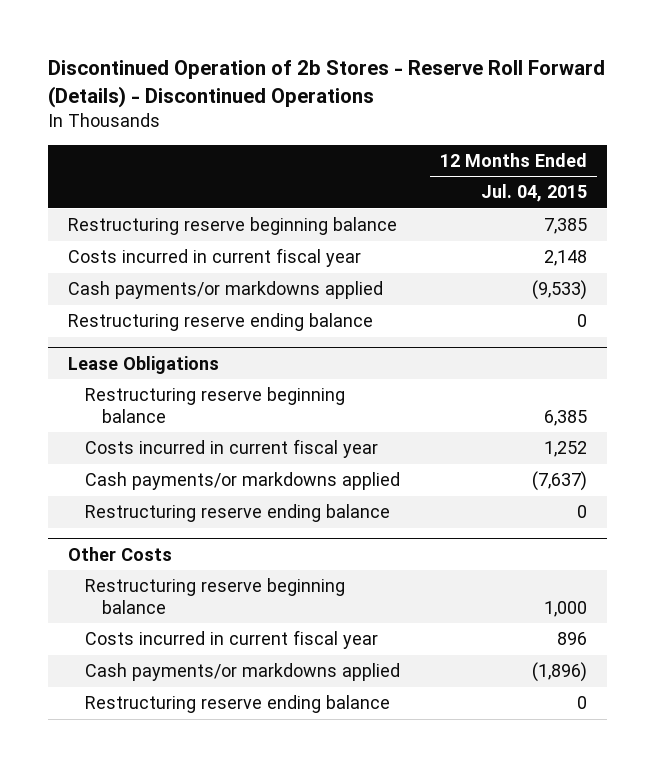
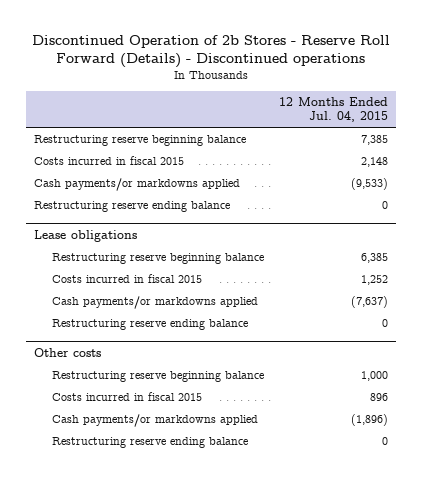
- Discontinued Operation of 2b Stores - Reserve Roll Forward (Details) - Discontinued Operations
+ Discontinued Operation of 2b Stores - Reserve Roll Forward (Details) - Discontinued operations
- Costs incurred in current fiscal year | 2,148
+ Costs incurred in fiscal 2015 | 2,148
- Lease Obligations
+ Lease obligations
- Costs incurred in current fiscal year | 1,252
+ Costs incurred in fiscal 2015 | 1,252
- Other Costs
+ Other costs
- Costs incurred in current fiscal year | 896
+ Costs incurred in fiscal 2015 | 896

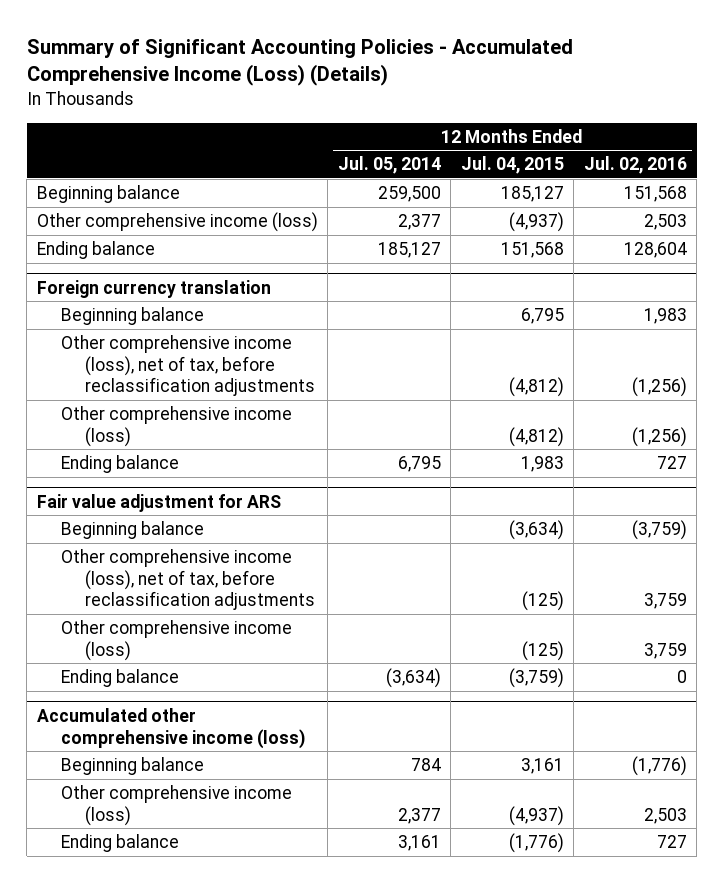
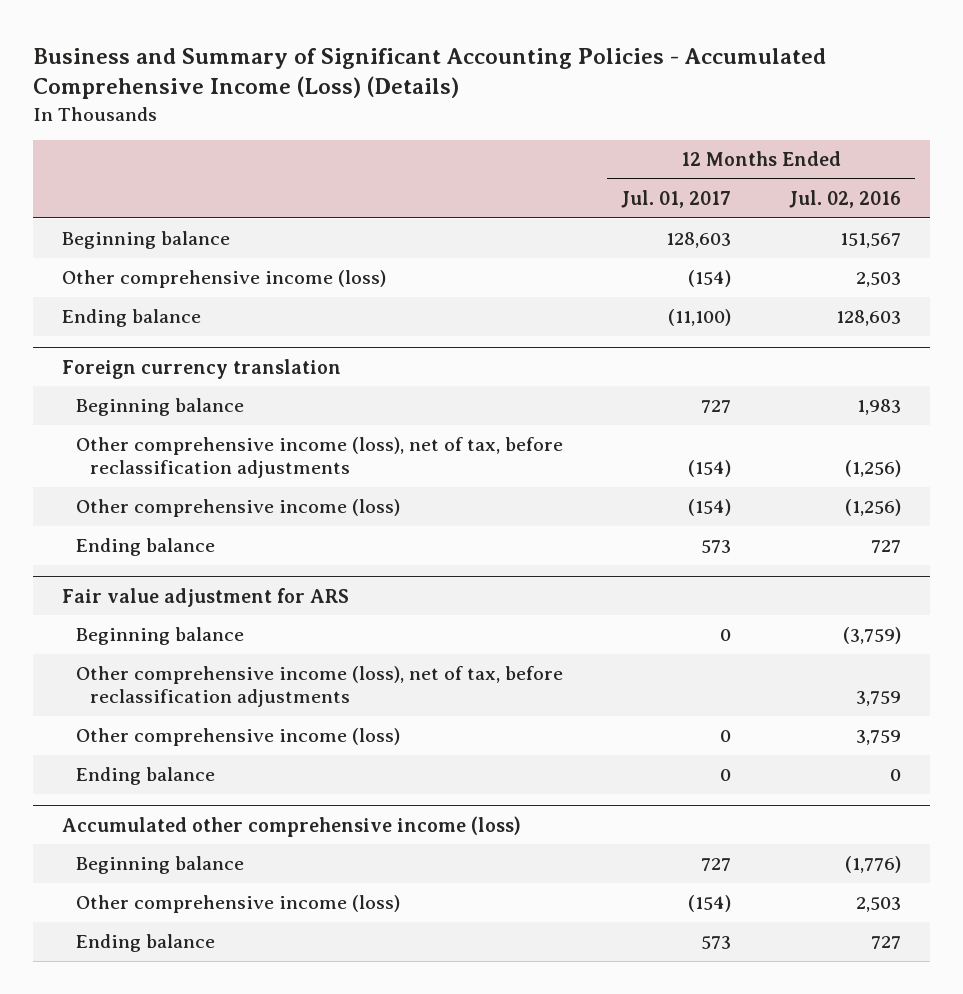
- Summary of Significant Accounting Policies - Accumulated Comprehensive Income (Loss) (Details)
+ Business and Summary of Significant Accounting Policies - Accumulated Comprehensive Income (Loss) (Details)
- | 12 Months Ended Jul. 05, 2014 | 12 Months Ended Jul. 04, 2015 | 12 Months Ended Jul. 02, 2016
+ | 12 Months Ended Jul. 01, 2017 | 12 Months Ended Jul. 02, 2016
- Beginning balance | 259,500 | 185,127 | 151,568
+ Beginning balance | 128,603 | 151,567
- Ending balance | 185,127 | 151,568 | 128,604
+ Ending balance | (11,100) | 128,603

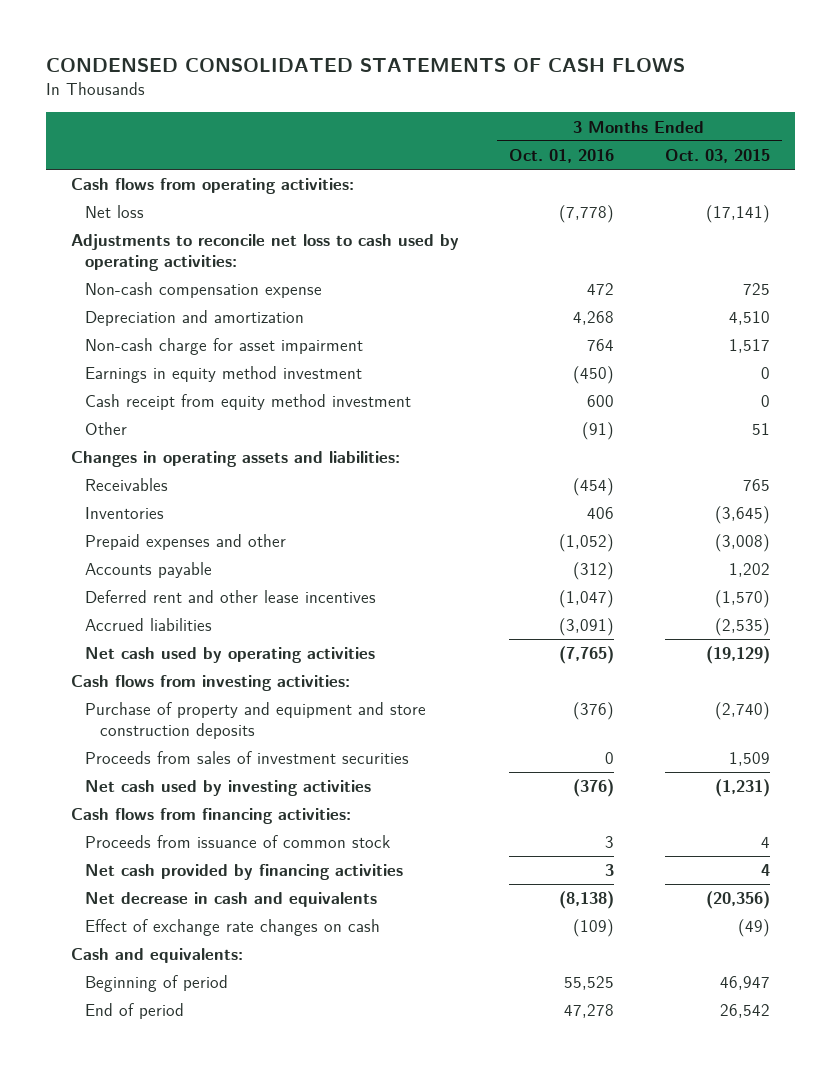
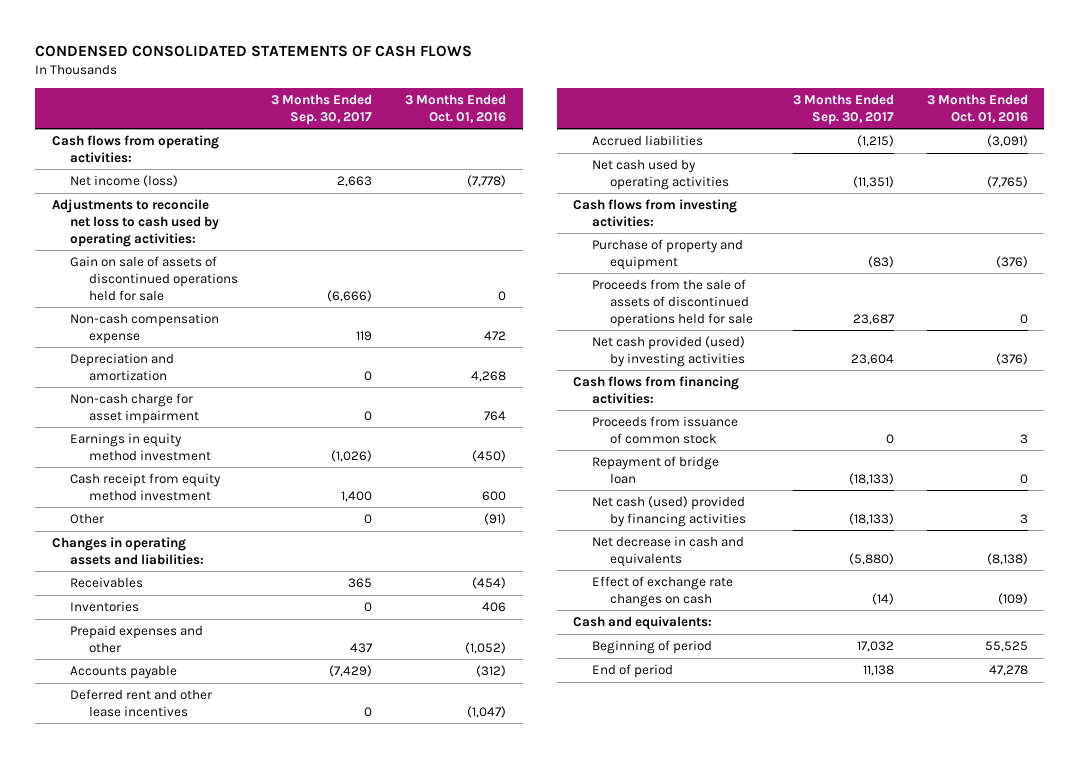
- | 3 Months Ended Oct. 01, 2016 | 3 Months Ended Oct. 03, 2015
+ | 3 Months Ended Sep. 30, 2017 | 3 Months Ended Oct. 01, 2016
- Net loss | (7,778) | (17,141)
+ Net income (loss) | 2,663 | (7,778)
+ Gain on sale of assets of discontinued operations held for sale | (6,666) | 0
- Purchase of property and equipment and store construction deposits | (376) | (2,740)
- Proceeds from sales of investment securities | 0 | 1,509
- Net cash used by investing activities | (376) | (1,231)
+ Purchase of property and equipment | (83) | (376)
+ Proceeds from the sale of assets of discontinued operations held for sale | 23,687 | 0
+ Net cash provided (used) by investing activities | 23,604 | (376)
- Net cash provided by financing activities | 3 | 4
+ Repayment of bridge loan | (18,133) | 0
+ Net cash (used) provided by financing activities | (18,133) | 3

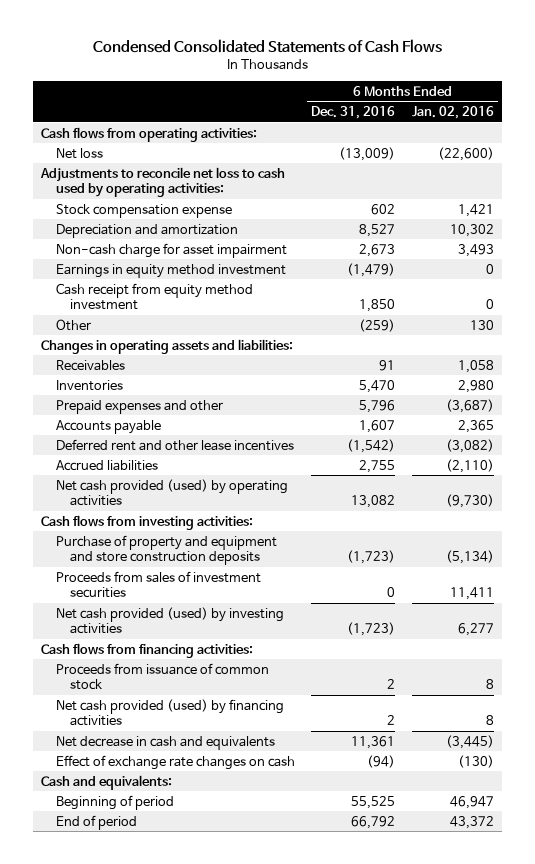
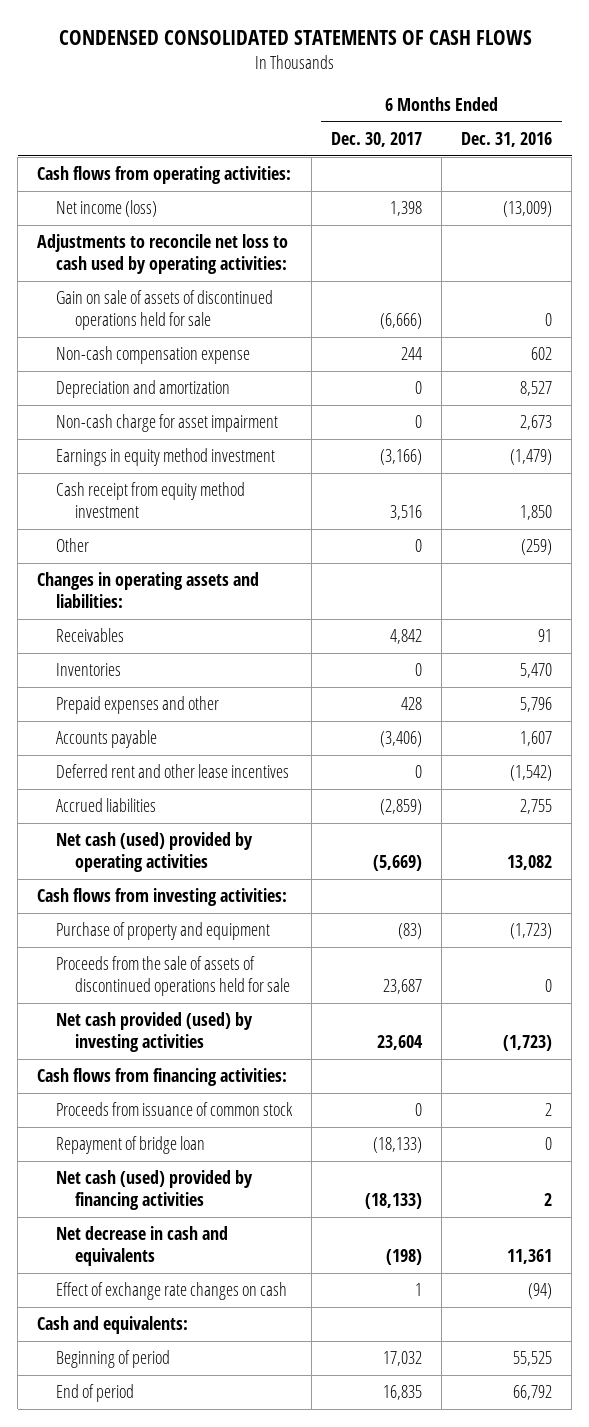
- Condensed Consolidated Statements of Cash Flows
+ CONDENSED CONSOLIDATED STATEMENTS OF CASH FLOWS
- | 6 Months Ended Dec. 31, 2016 | 6 Months Ended Jan. 02, 2016
+ | 6 Months Ended Dec. 30, 2017 | 6 Months Ended Dec. 31, 2016
- Net loss | (13,009) | (22,600)
+ Net income (loss) | 1,398 | (13,009)
- Stock compensation expense | 602 | 1,421
+ Gain on sale of assets of discontinued operations held for sale | (6,666) | 0
+ Non-cash compensation expense | 244 | 602
- Net cash provided (used) by operating activities | 13,082 | (9,730)
+ Net cash (used) provided by operating activities | (5,669) | 13,082
- Purchase of property and equipment and store construction deposits | (1,723) | (5,134)
- Proceeds from sales of investment securities | 0 | 11,411
+ Purchase of property and equipment | (83) | (1,723)
+ Proceeds from the sale of assets of discontinued operations held for sale | 23,687 | 0
- Net cash provided (used) by financing activities | 2 | 8
+ Repayment of bridge loan | (18,133) | 0
+ Net cash (used) provided by financing activities | (18,133) | 2

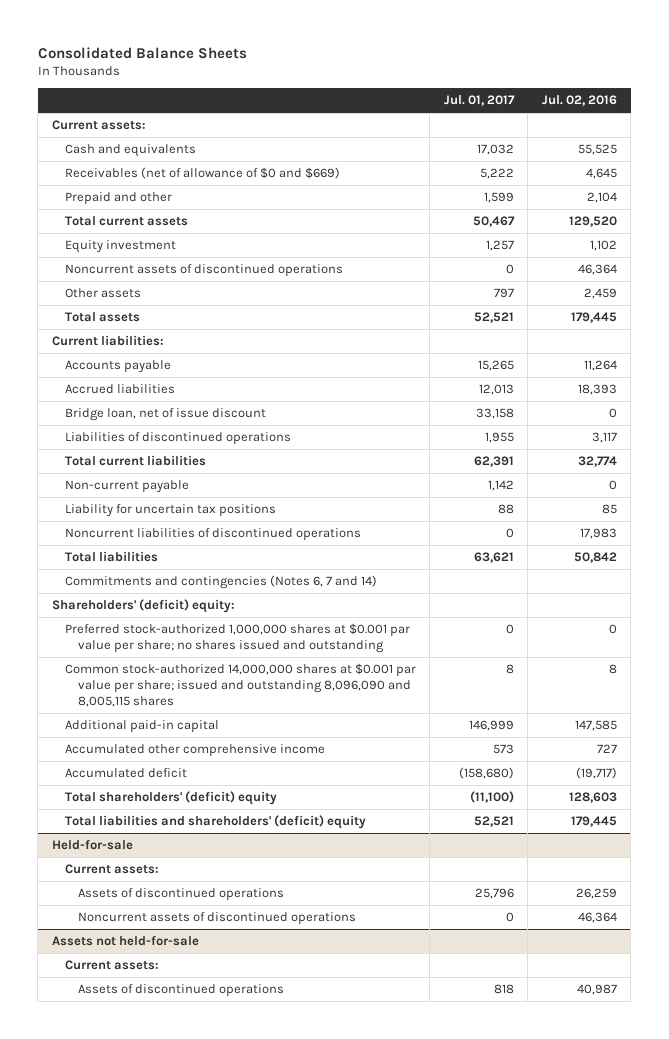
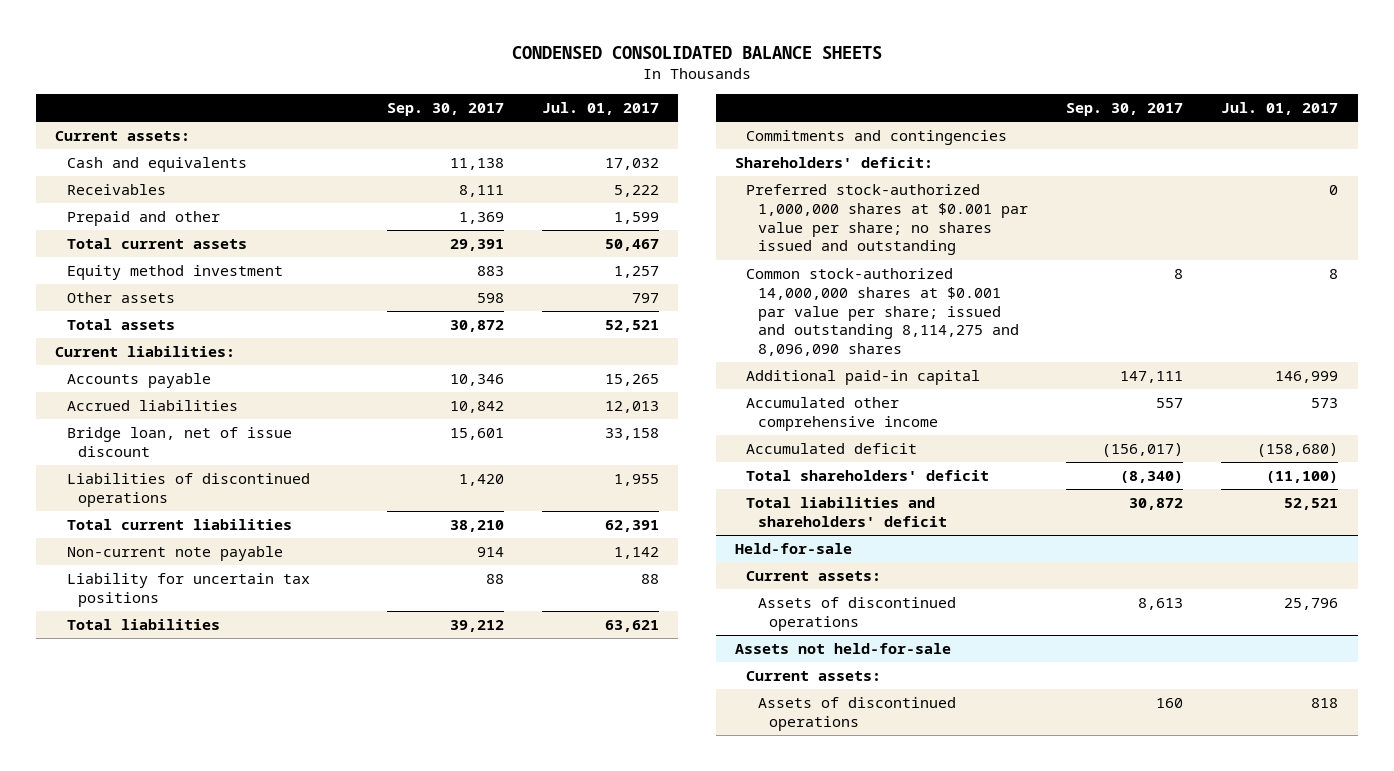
- Consolidated Balance Sheets
+ CONDENSED CONSOLIDATED BALANCE SHEETS
- | Jul. 01, 2017 | Jul. 02, 2016
+ | Sep. 30, 2017 | Jul. 01, 2017
- Receivables (net of allowance of $0 and $669) | 5,222 | 4,645
+ Receivables | 8,111 | 5,222
- Equity investment | 1,257 | 1,102
- Noncurrent assets of discontinued operations | 0 | 46,364
+ Equity method investment | 883 | 1,257
- Non-current payable | 1,142 | 0
+ Non-current note payable | 914 | 1,142
- Noncurrent liabilities of discontinued operations | 0 | 17,983
- Commitments and contingencies (Notes 6, 7 and 14)
- Shareholders' (deficit) equity:
+ Commitments and contingencies
+ Shareholders' deficit:
- Common stock-authorized 14,000,000 shares at $0.001 par value per share; issued and outstanding 8,096,090 and 8,005,115 shares | 8 | 8
+ Common stock-authorized 14,000,000 shares at $0.001 par value per share; issued and outstanding 8,114,275 and 8,096,090 shares | 8 | 8
- Total shareholders' (deficit) equity | (11,100) | 128,603
- Total liabilities and shareholders' (deficit) equity | 52,521 | 179,445
+ Total shareholders' deficit | (8,340) | (11,100)
+ Total liabilities and shareholders' deficit | 30,872 | 52,521
@ Held-for-sale
- Noncurrent assets of discontinued operations | 0 | 46,364

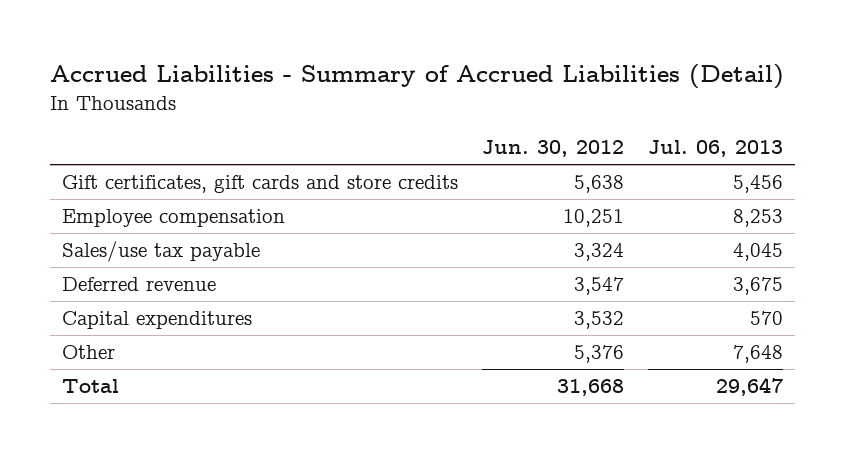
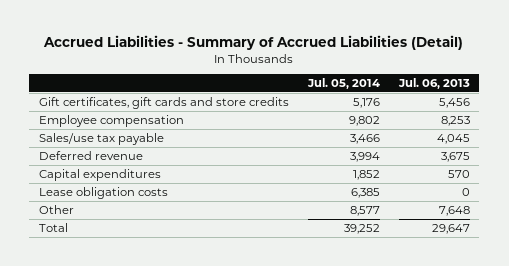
- | Jun. 30, 2012 | Jul. 06, 2013
+ | Jul. 05, 2014 | Jul. 06, 2013
+ Lease obligation costs | 6,385 | 0

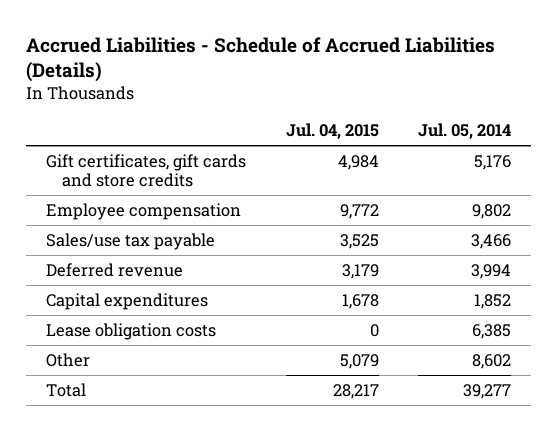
- Accrued Liabilities - Summary of Accrued Liabilities (Detail)
+ Accrued Liabilities - Schedule of Accrued Liabilities (Details)
- | Jul. 05, 2014 | Jul. 06, 2013
+ | Jul. 04, 2015 | Jul. 05, 2014
- Other | 8,577 | 7,648
- Total | 39,252 | 29,647
+ Other | 5,079 | 8,602
+ Total | 28,217 | 39,277

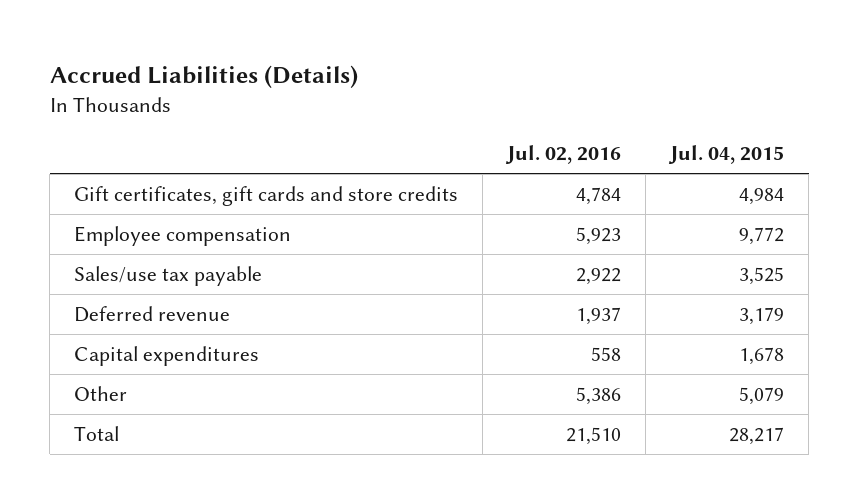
- Accrued Liabilities - Schedule of Accrued Liabilities (Details)
+ Accrued Liabilities (Details)
- | Jul. 04, 2015 | Jul. 05, 2014
+ | Jul. 02, 2016 | Jul. 04, 2015
- Lease obligation costs | 0 | 6,385

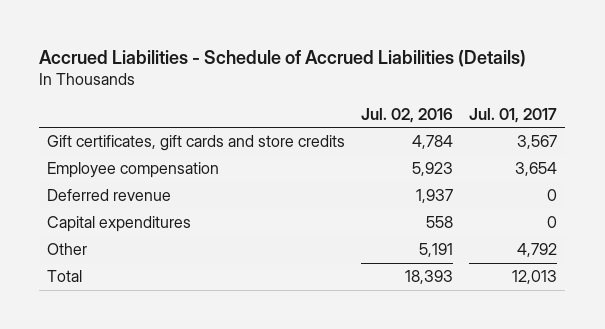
- Accrued Liabilities (Details)
+ Accrued Liabilities - Schedule of Accrued Liabilities (Details)
- | Jul. 02, 2016 | Jul. 04, 2015
+ | Jul. 02, 2016 | Jul. 01, 2017
- Sales/use tax payable | 2,922 | 3,525
- Other | 5,386 | 5,079
- Total | 21,510 | 28,217
+ Other | 5,191 | 4,792
+ Total | 18,393 | 12,013

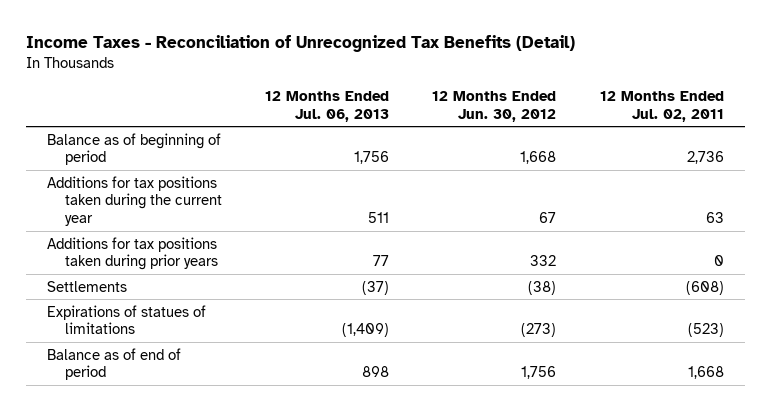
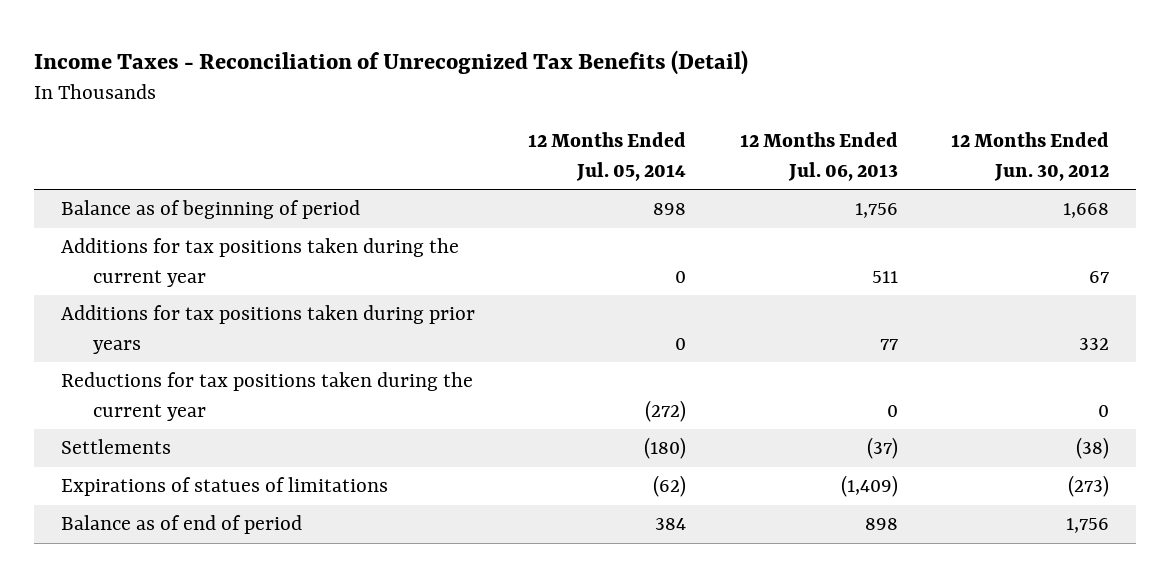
- | 12 Months Ended Jul. 06, 2013 | 12 Months Ended Jun. 30, 2012 | 12 Months Ended Jul. 02, 2011
+ | 12 Months Ended Jul. 05, 2014 | 12 Months Ended Jul. 06, 2013 | 12 Months Ended Jun. 30, 2012
+ Reductions for tax positions taken during the current year | (272) | 0 | 0

